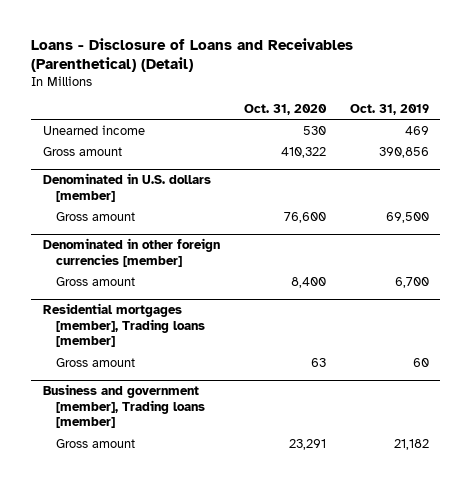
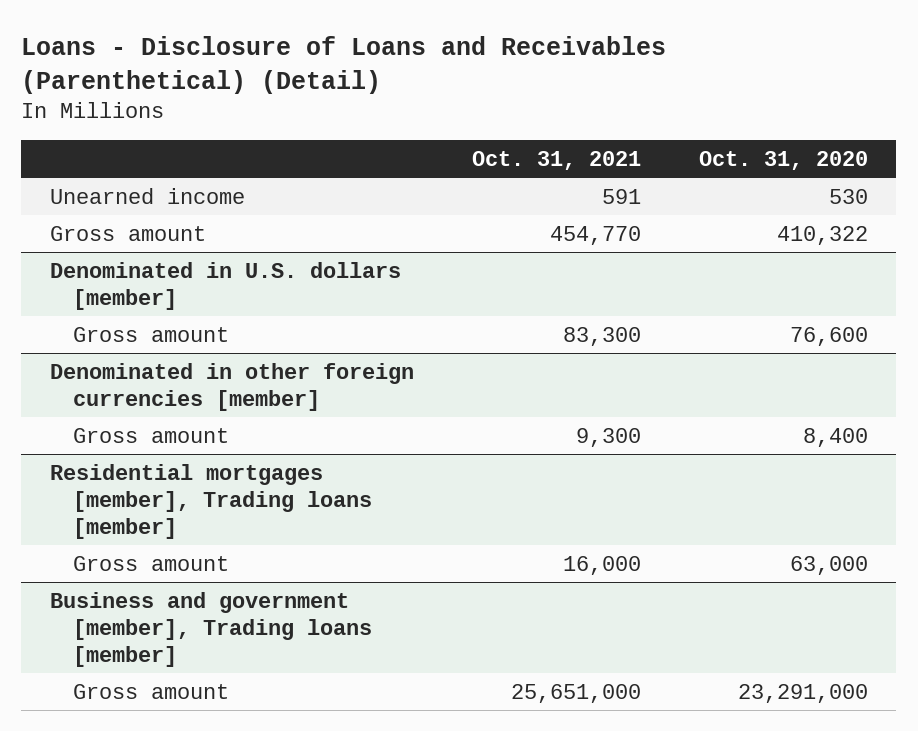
- | Oct. 31, 2020 | Oct. 31, 2019
+ | Oct. 31, 2021 | Oct. 31, 2020
@ Residential mortgages [member], Trading loans [member]
- Gross amount | 63 | 60
+ Gross amount | 16,000 | 63,000
@ Business and government [member], Trading loans [member]
- Gross amount | 23,291 | 21,182
+ Gross amount | 25,651,000 | 23,291,000

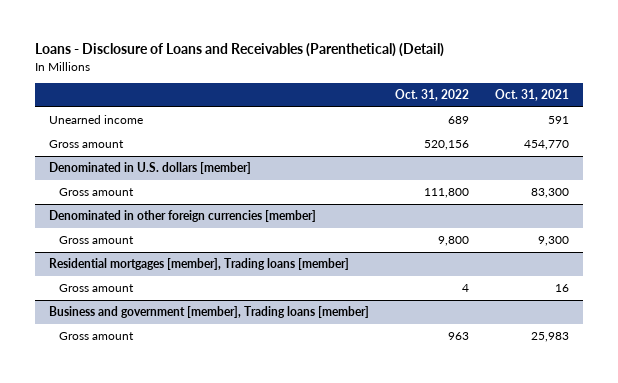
- | Oct. 31, 2021 | Oct. 31, 2020
+ | Oct. 31, 2022 | Oct. 31, 2021
@ Residential mortgages [member], Trading loans [member]
- Gross amount | 16,000 | 63,000
+ Gross amount | 4 | 16
@ Business and government [member], Trading loans [member]
- Gross amount | 25,651,000 | 23,291,000
+ Gross amount | 963 | 25,983

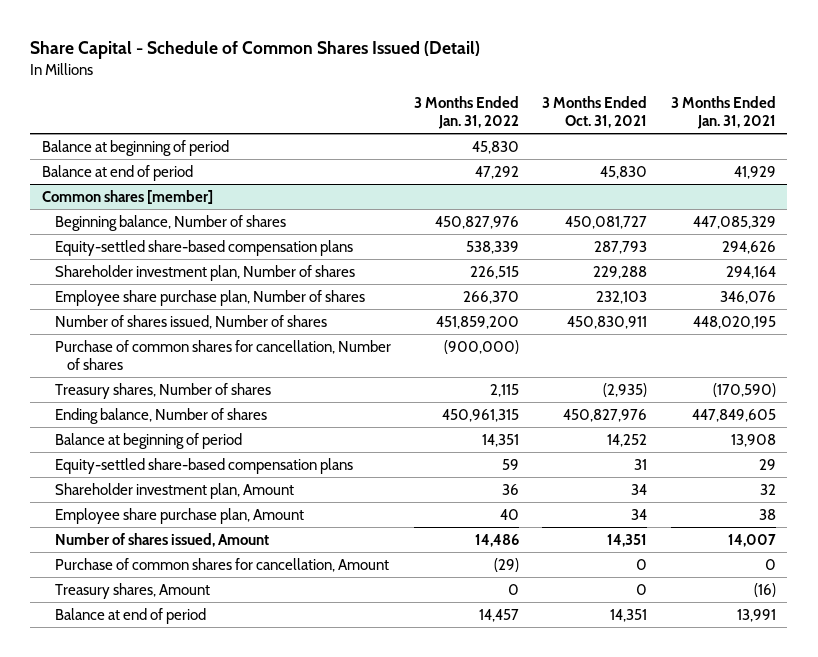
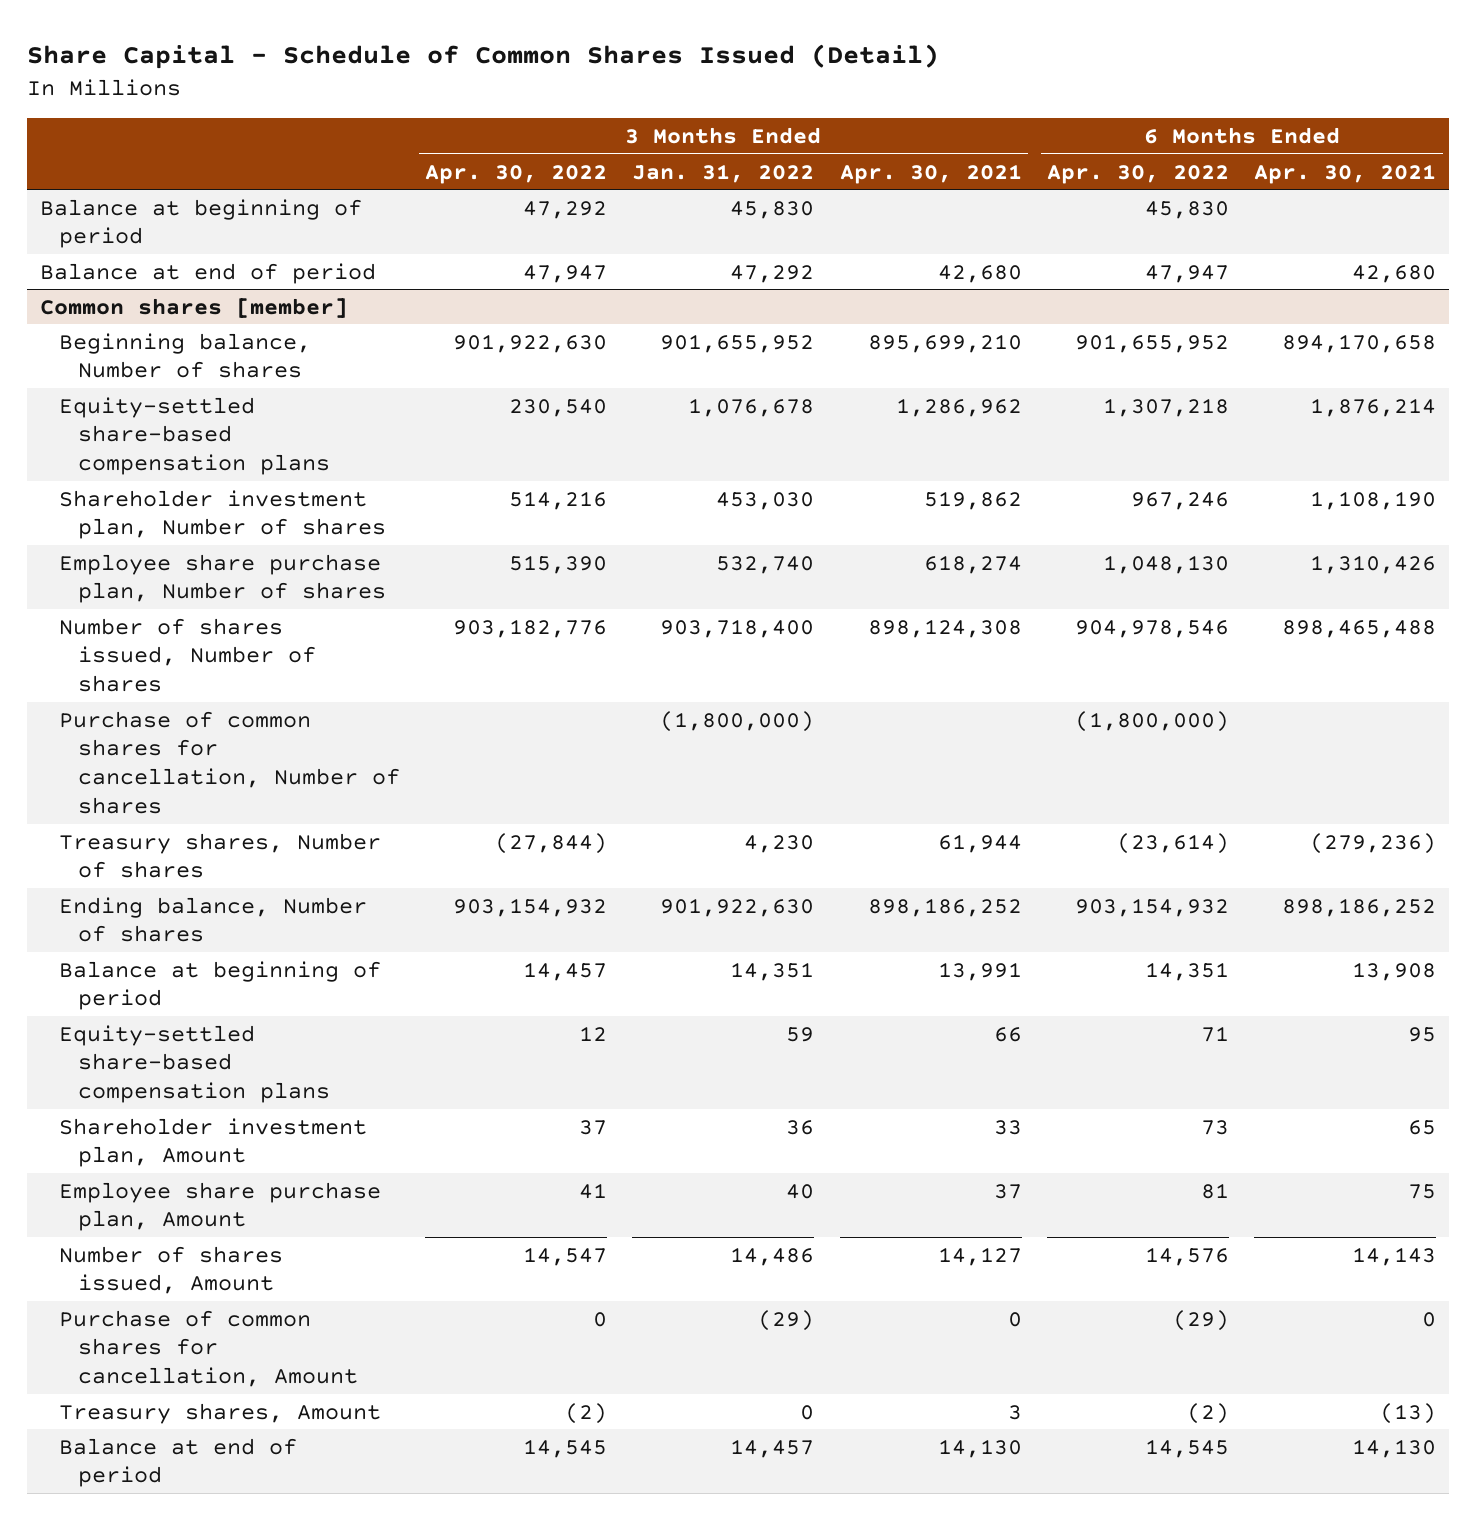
- | 3 Months Ended Jan. 31, 2022 | 3 Months Ended Oct. 31, 2021 | 3 Months Ended Jan. 31, 2021
+ | 3 Months Ended Apr. 30, 2022 | 3 Months Ended Jan. 31, 2022 | 3 Months Ended Apr. 30, 2021 | 6 Months Ended Apr. 30, 2022 | 6 Months Ended Apr. 30, 2021
@ Common shares [member]
- Beginning balance, Number of shares | 450,827,976 | 450,081,727 | 447,085,329
- Equity-settled share-based compensation plans | 538,339 | 287,793 | 294,626
- Shareholder investment plan, Number of shares | 226,515 | 229,288 | 294,164
- Employee share purchase plan, Number of shares | 266,370 | 232,103 | 346,076
- Number of shares issued, Number of shares | 451,859,200 | 450,830,911 | 448,020,195
- Purchase of common shares for cancellation, Number of shares | (900,000) | |
- Treasury shares, Number of shares | 2,115 | (2,935) | (170,590)
- Ending balance, Number of shares | 450,961,315 | 450,827,976 | 447,849,605
+ Beginning balance, Number of shares | 901,922,630 | 901,655,952 | 895,699,210 | 901,655,952 | 894,170,658
+ Equity-settled share-based compensation plans | 230,540 | 1,076,678 | 1,286,962 | 1,307,218 | 1,876,214
+ Shareholder investment plan, Number of shares | 514,216 | 453,030 | 519,862 | 967,246 | 1,108,190
+ Employee share purchase plan, Number of shares | 515,390 | 532,740 | 618,274 | 1,048,130 | 1,310,426
+ Number of shares issued, Number of shares | 903,182,776 | 903,718,400 | 898,124,308 | 904,978,546 | 898,465,488
+ Purchase of common shares for cancellation, Number of shares | | (1,800,000) | | (1,800,000) |
+ Treasury shares, Number of shares | (27,844) | 4,230 | 61,944 | (23,614) | (279,236)
+ Ending balance, Number of shares | 903,154,932 | 901,922,630 | 898,186,252 | 903,154,932 | 898,186,252

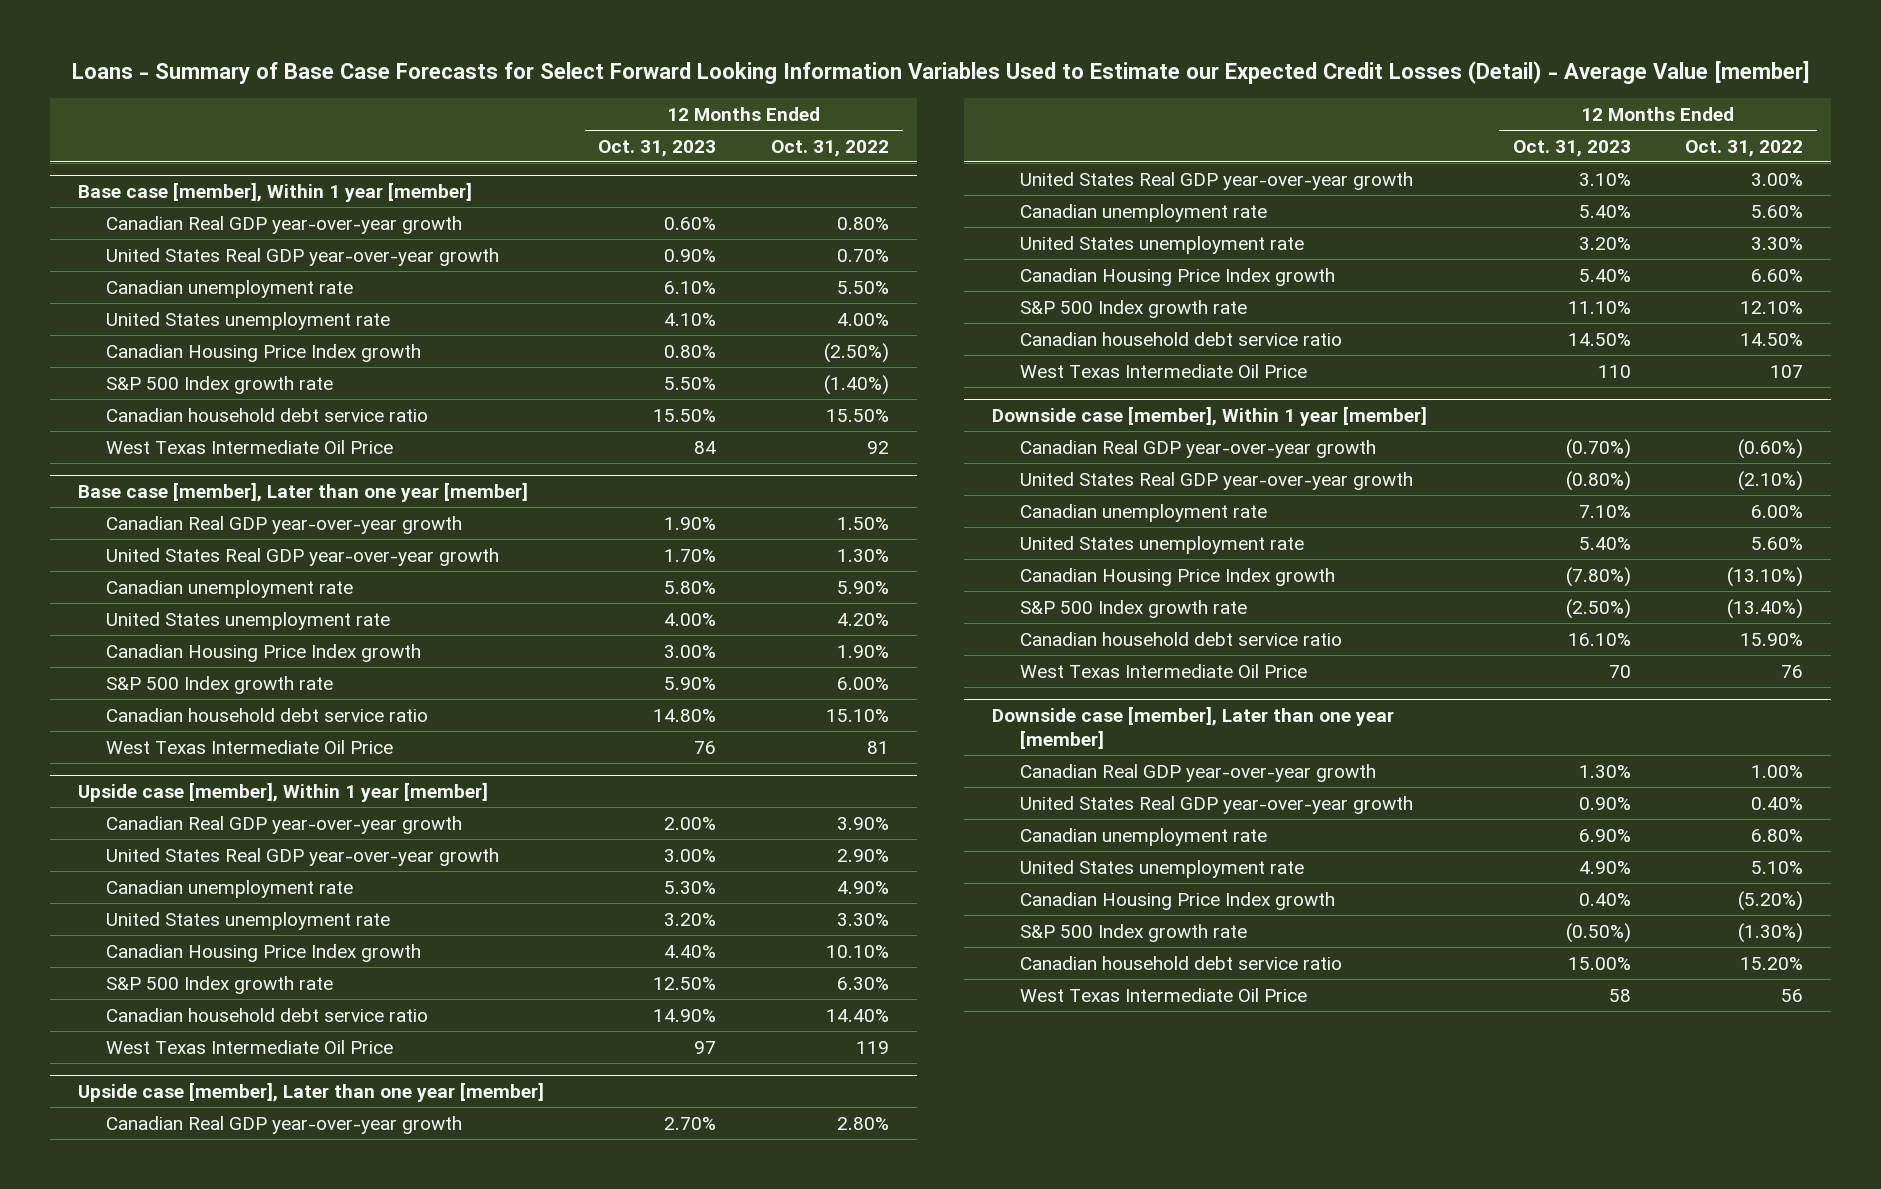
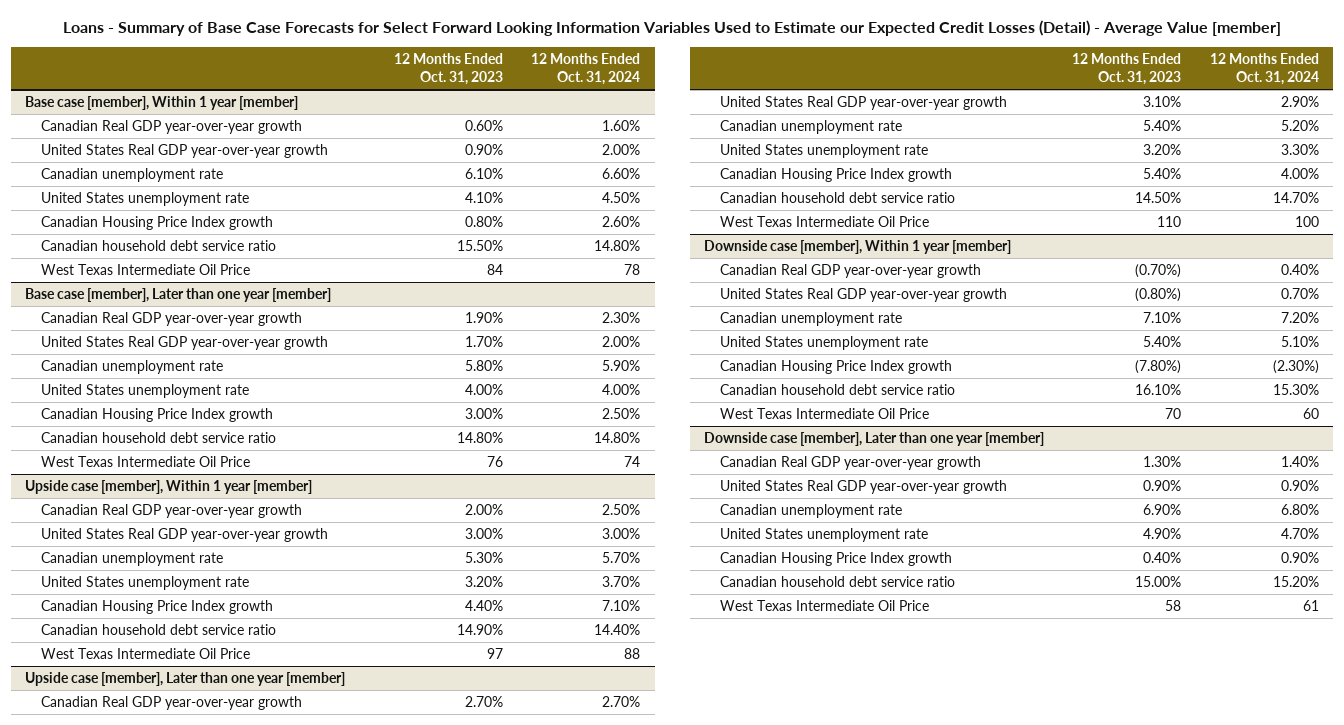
- | 12 Months Ended Oct. 31, 2023 | 12 Months Ended Oct. 31, 2022
+ | 12 Months Ended Oct. 31, 2023 | 12 Months Ended Oct. 31, 2024
@ Base case [member], Within 1 year [member]
- S&P 500 Index growth rate | 5.50% | (1.40%)
@ Base case [member], Later than one year [member]
- S&P 500 Index growth rate | 5.90% | 6.00%
@ Upside case [member], Within 1 year [member]
- S&P 500 Index growth rate | 12.50% | 6.30%
@ Upside case [member], Later than one year [member]
- S&P 500 Index growth rate | 11.10% | 12.10%
@ Downside case [member], Within 1 year [member]
- S&P 500 Index growth rate | (2.50%) | (13.40%)
@ Downside case [member], Later than one year [member]
- S&P 500 Index growth rate | (0.50%) | (1.30%)

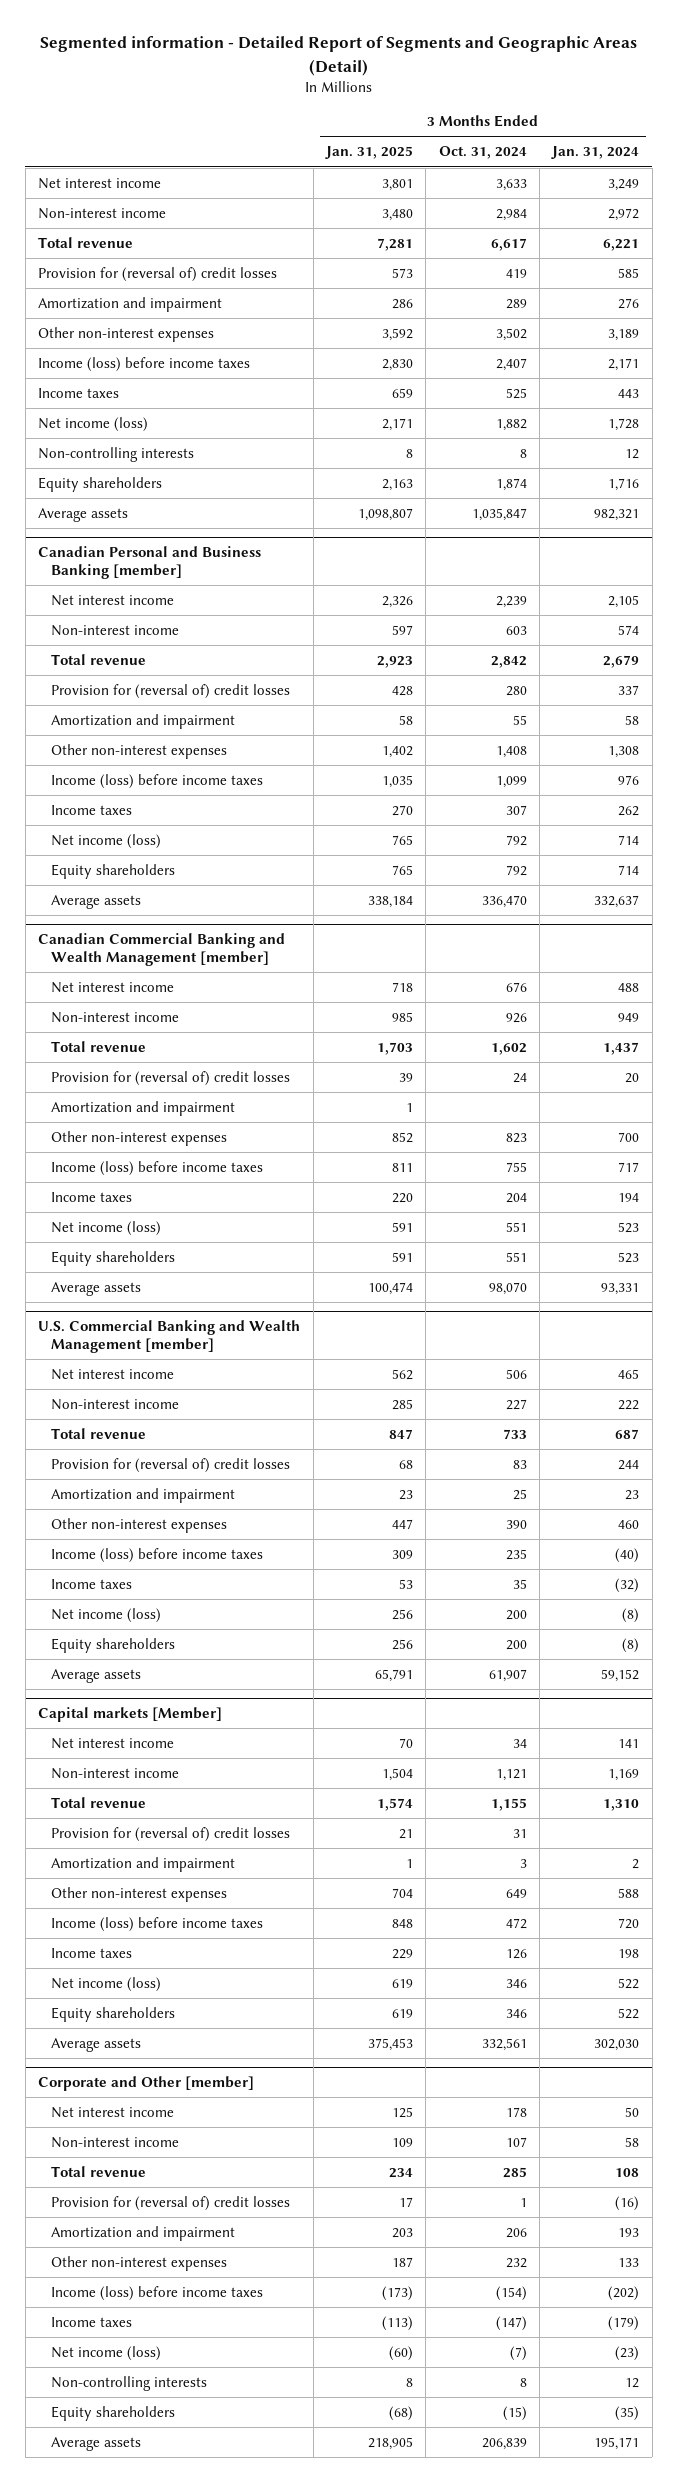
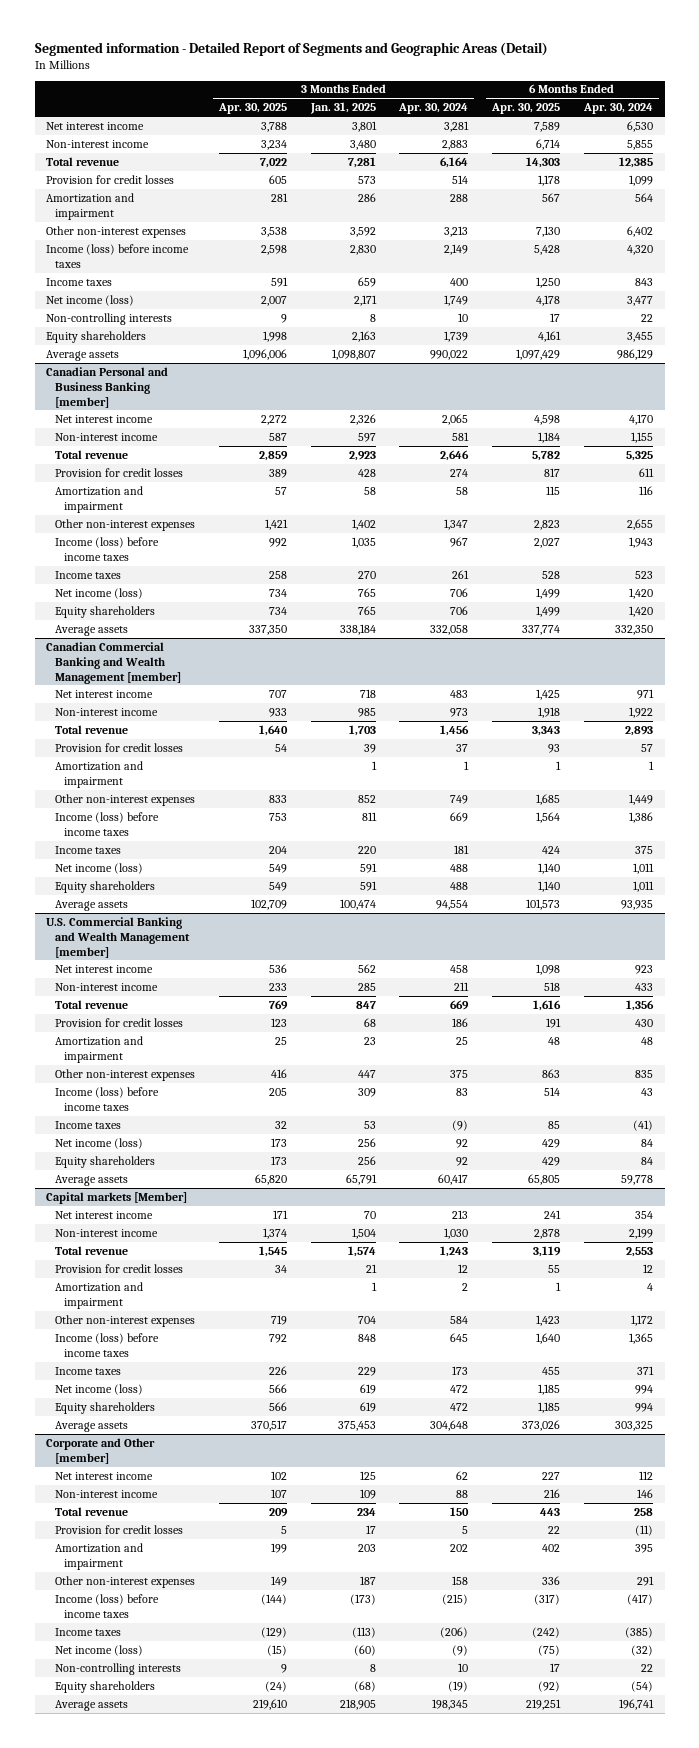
- | 3 Months Ended Jan. 31, 2025 | 3 Months Ended Oct. 31, 2024 | 3 Months Ended Jan. 31, 2024
+ | 3 Months Ended Apr. 30, 2025 | 3 Months Ended Jan. 31, 2025 | 3 Months Ended Apr. 30, 2024 | 6 Months Ended Apr. 30, 2025 | 6 Months Ended Apr. 30, 2024
- Provision for (reversal of) credit losses | 573 | 419 | 585
+ Provision for credit losses | 605 | 573 | 514 | 1,178 | 1,099
@ Canadian Personal and Business Banking [member]
- Provision for (reversal of) credit losses | 428 | 280 | 337
+ Provision for credit losses | 389 | 428 | 274 | 817 | 611
@ Canadian Commercial Banking and Wealth Management [member]
- Provision for (reversal of) credit losses | 39 | 24 | 20
+ Provision for credit losses | 54 | 39 | 37 | 93 | 57
@ U.S. Commercial Banking and Wealth Management [member]
- Provision for (reversal of) credit losses | 68 | 83 | 244
+ Provision for credit losses | 123 | 68 | 186 | 191 | 430
@ Capital markets [Member]
- Provision for (reversal of) credit losses | 21 | 31 |
+ Provision for credit losses | 34 | 21 | 12 | 55 | 12
@ Corporate and Other [member]
- Provision for (reversal of) credit losses | 17 | 1 | (16)
+ Provision for credit losses | 5 | 17 | 5 | 22 | (11)

